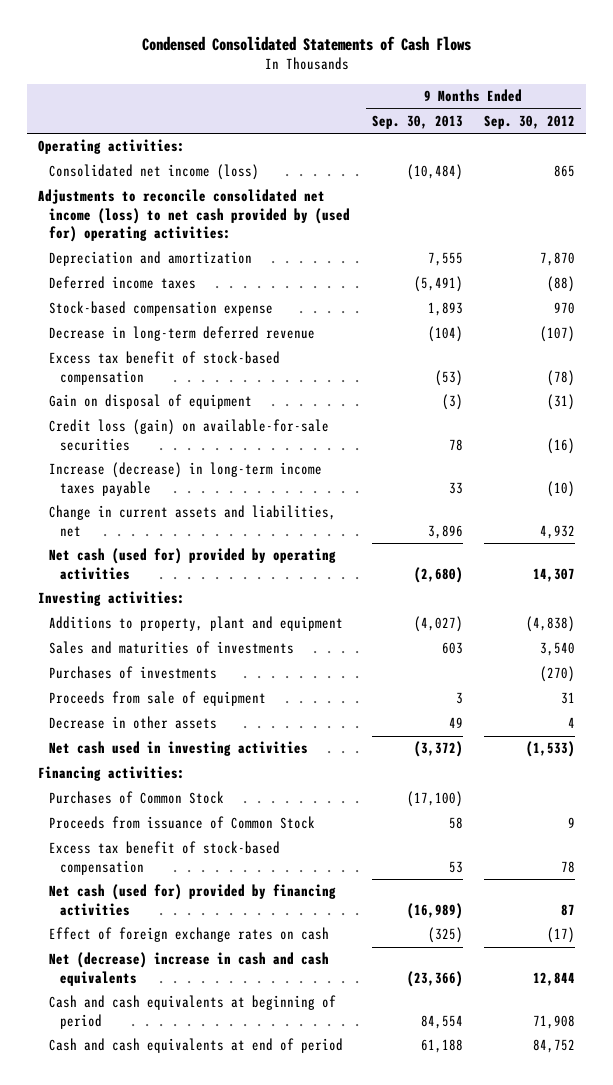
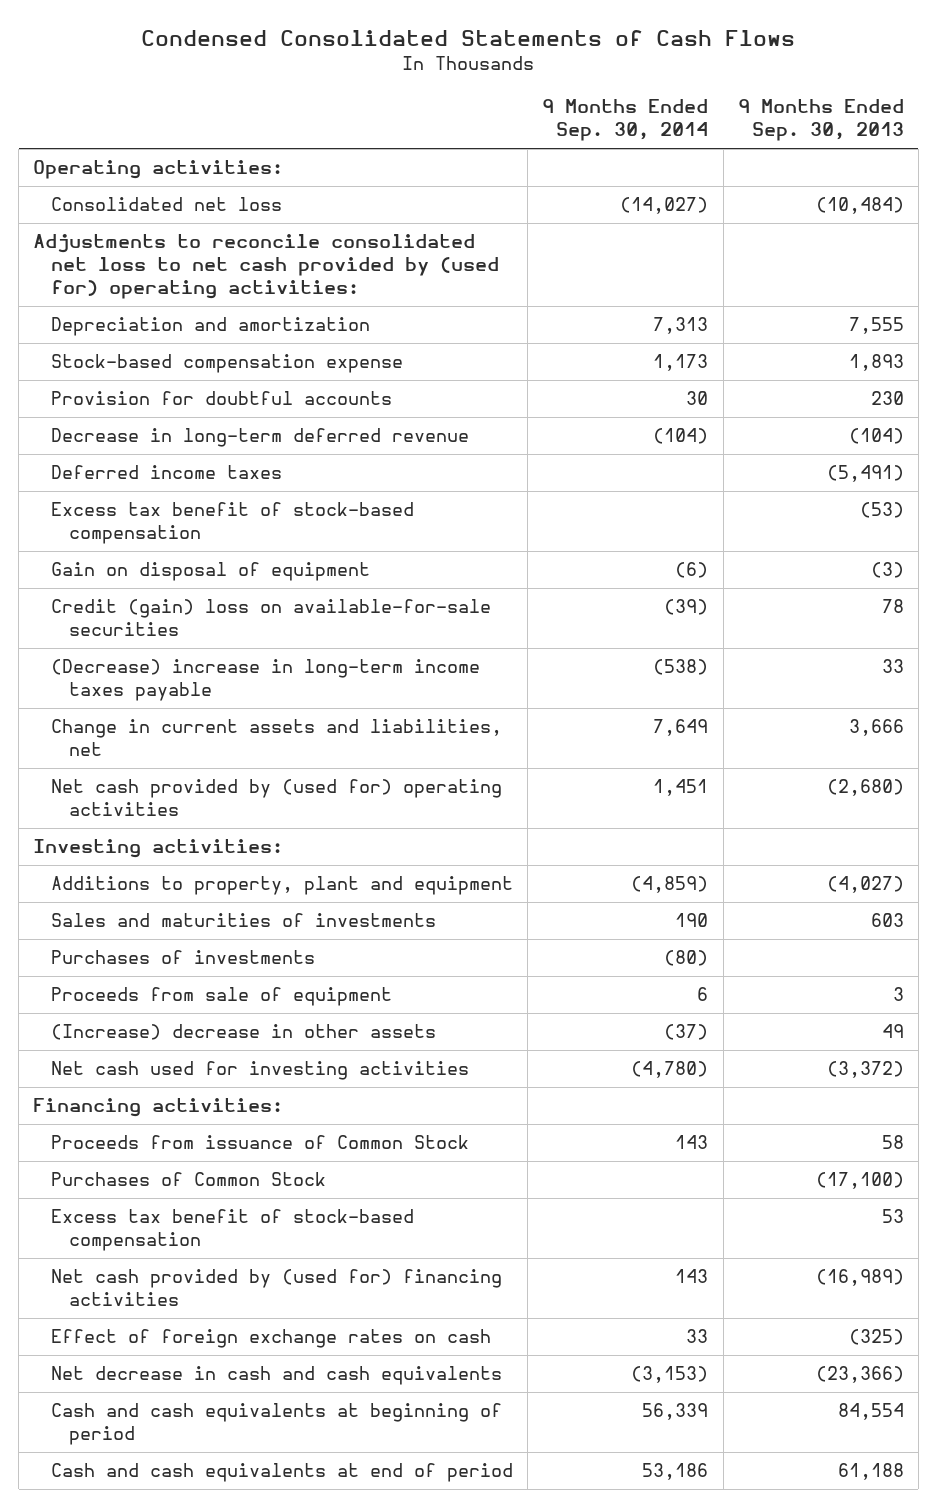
- | 9 Months Ended Sep. 30, 2013 | 9 Months Ended Sep. 30, 2012
+ | 9 Months Ended Sep. 30, 2014 | 9 Months Ended Sep. 30, 2013
- Consolidated net income (loss) | (10,484) | 865
- Adjustments to reconcile consolidated net income (loss) to net cash provided by (used for) operating activities:
+ Consolidated net loss | (14,027) | (10,484)
+ Adjustments to reconcile consolidated net loss to net cash provided by (used for) operating activities:
+ Provision for doubtful accounts | 30 | 230
moved down: Deferred income taxes | | (5,491)
- Credit loss (gain) on available-for-sale securities | 78 | (16)
- Increase (decrease) in long-term income taxes payable | 33 | (10)
- Change in current assets and liabilities, net | 3,896 | 4,932
- Net cash (used for) provided by operating activities | (2,680) | 14,307
+ Credit (gain) loss on available-for-sale securities | (39) | 78
+ (Decrease) increase in long-term income taxes payable | (538) | 33
+ Change in current assets and liabilities, net | 7,649 | 3,666
+ Net cash provided by (used for) operating activities | 1,451 | (2,680)
- Decrease in other assets | 49 | 4
- Net cash used in investing activities | (3,372) | (1,533)
+ (Increase) decrease in other assets | (37) | 49
+ Net cash used for investing activities | (4,780) | (3,372)
moved down: Purchases of Common Stock | | (17,100)
- Net cash (used for) provided by financing activities | (16,989) | 87
+ Net cash provided by (used for) financing activities | 143 | (16,989)
- Net (decrease) increase in cash and cash equivalents | (23,366) | 12,844
+ Net decrease in cash and cash equivalents | (3,153) | (23,366)

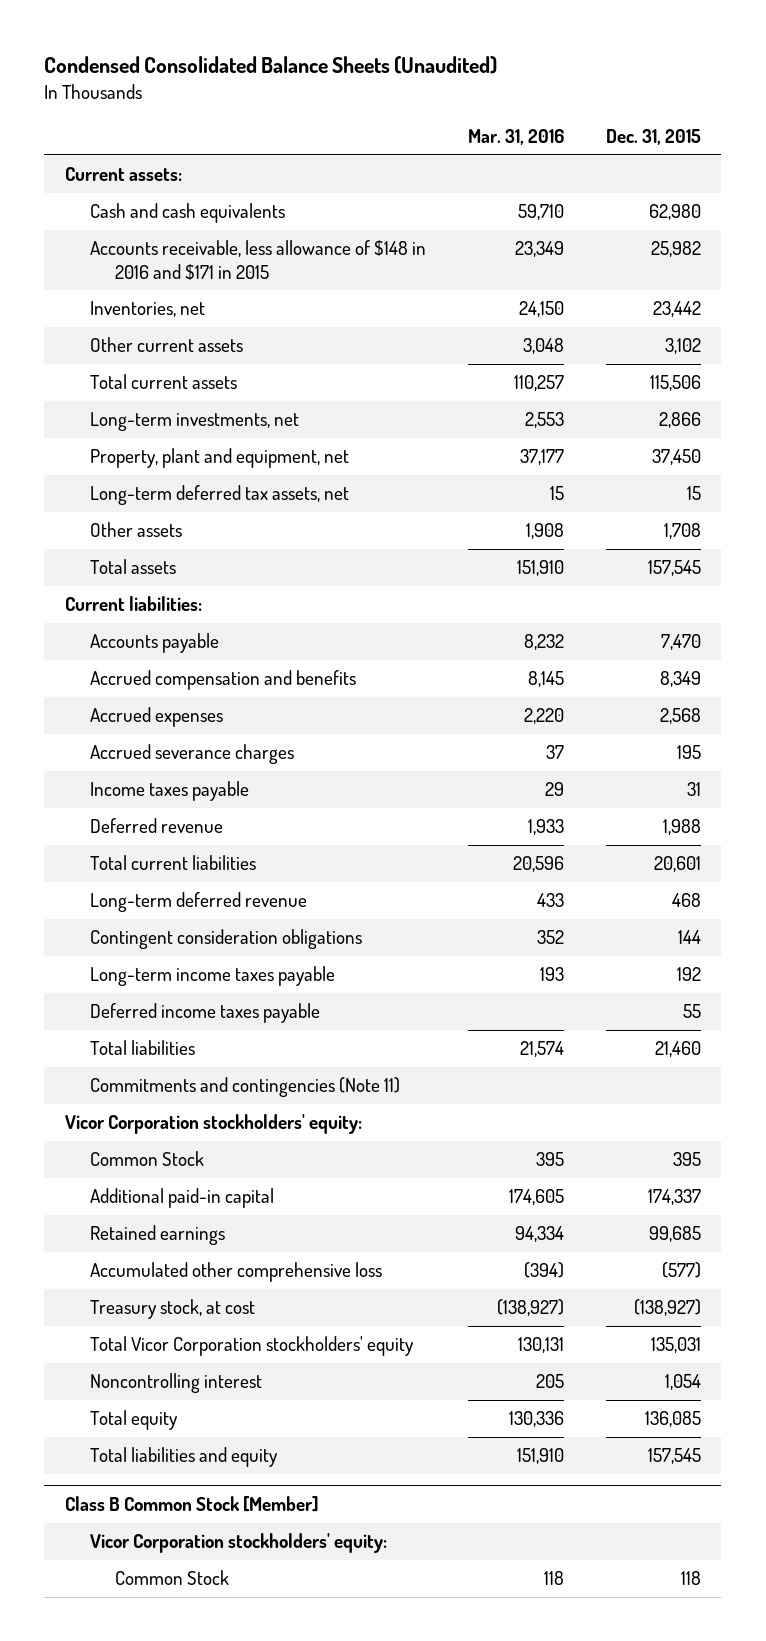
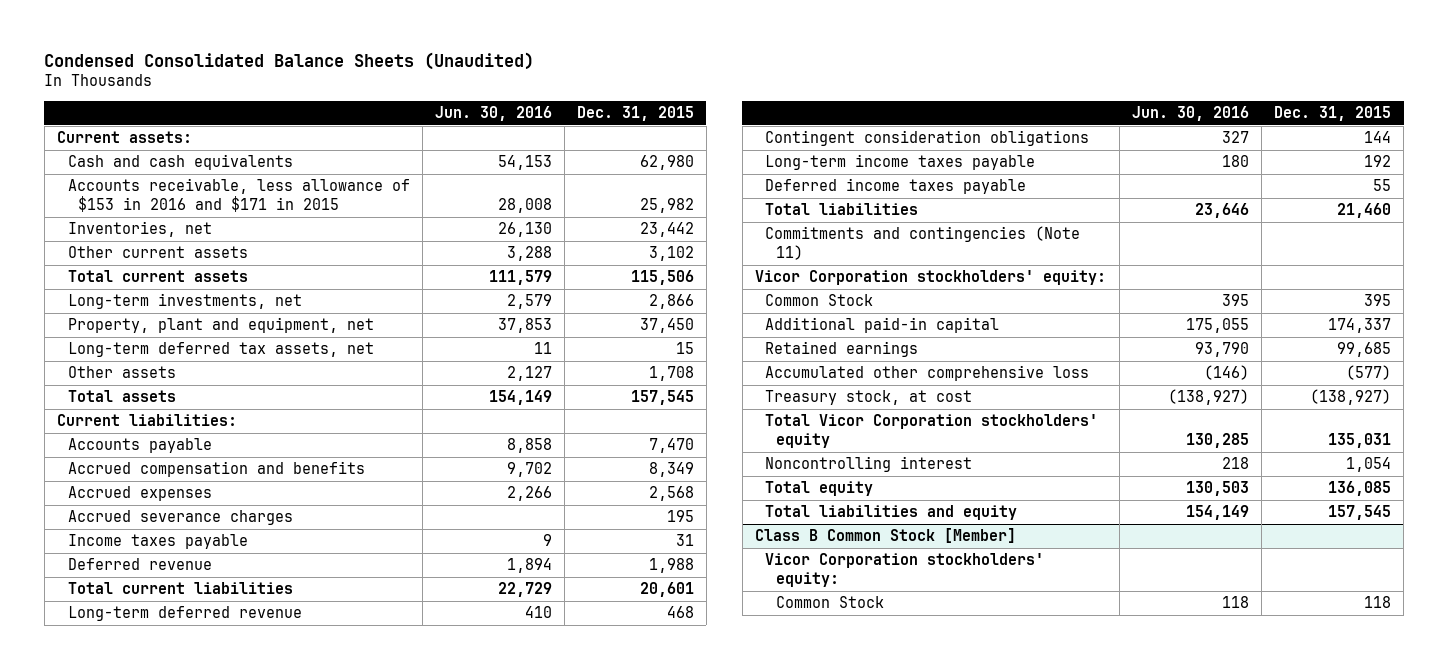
- | Mar. 31, 2016 | Dec. 31, 2015
+ | Jun. 30, 2016 | Dec. 31, 2015
- Accounts receivable, less allowance of $148 in 2016 and $171 in 2015 | 23,349 | 25,982
+ Accounts receivable, less allowance of $153 in 2016 and $171 in 2015 | 28,008 | 25,982

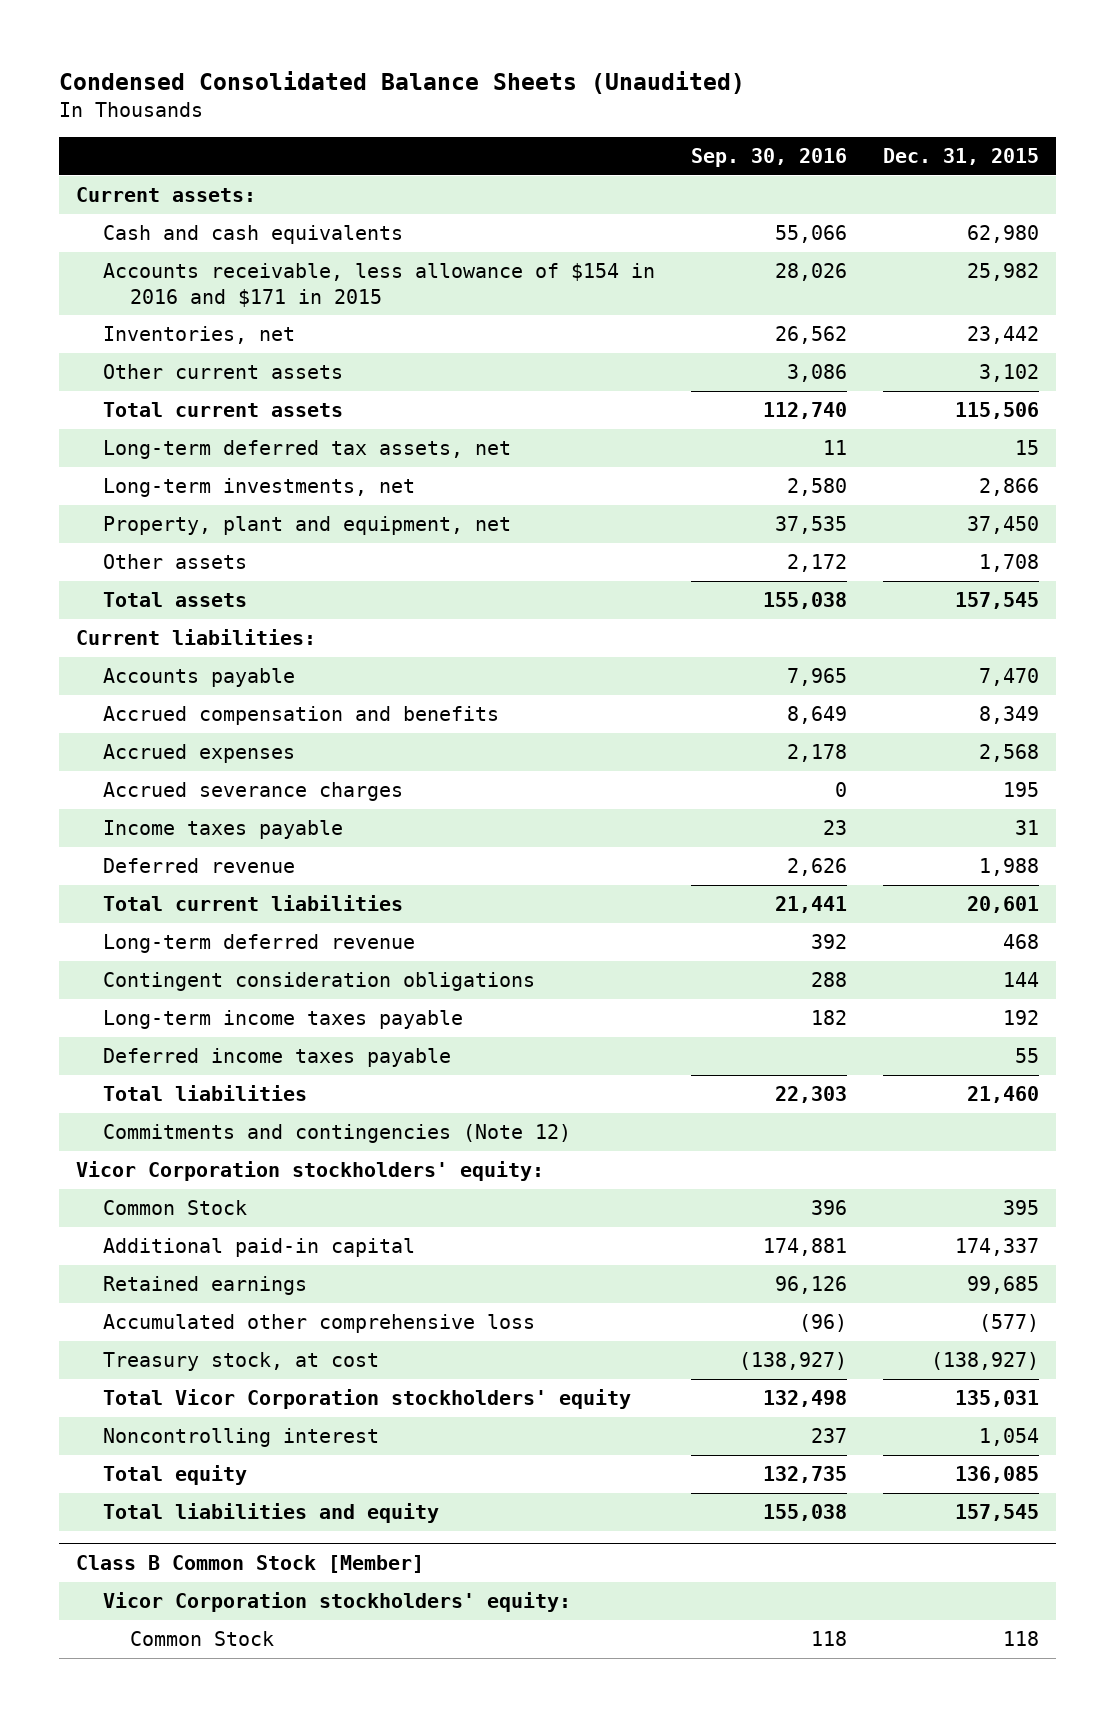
- | Jun. 30, 2016 | Dec. 31, 2015
+ | Sep. 30, 2016 | Dec. 31, 2015
- Accounts receivable, less allowance of $153 in 2016 and $171 in 2015 | 28,008 | 25,982
+ Accounts receivable, less allowance of $154 in 2016 and $171 in 2015 | 28,026 | 25,982
moved up: Long-term deferred tax assets, net | 11 | 15
- Commitments and contingencies (Note 11)
+ Commitments and contingencies (Note 12)

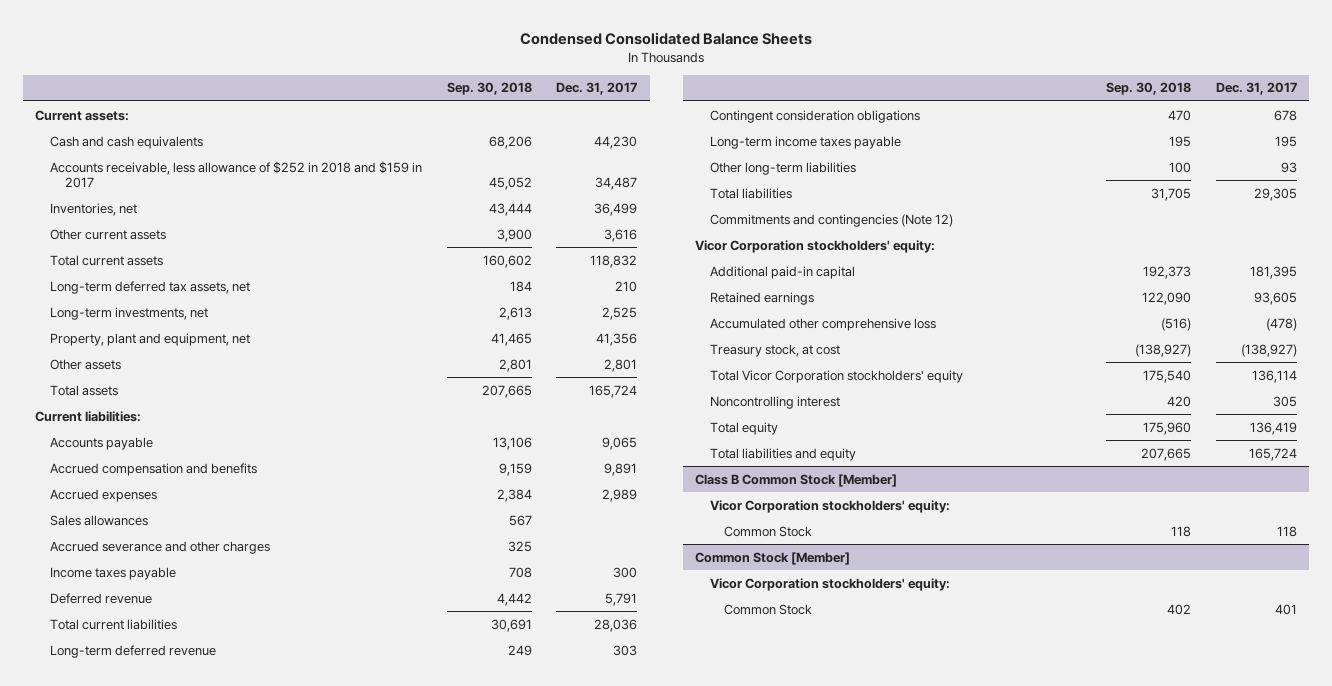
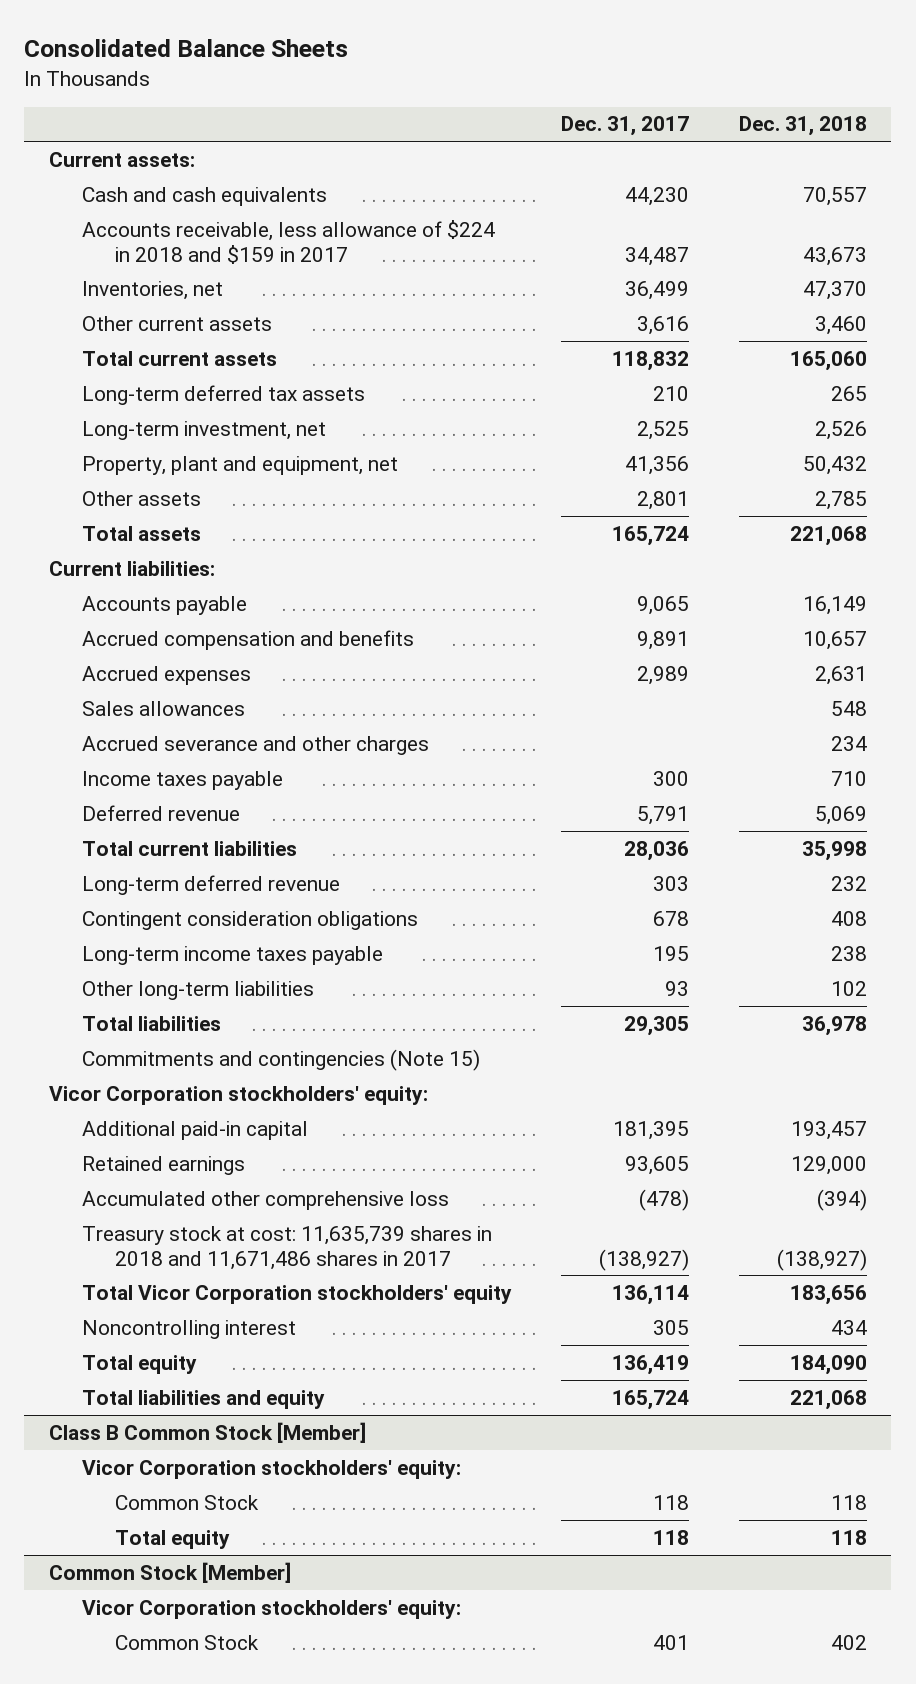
- Condensed Consolidated Balance Sheets
+ Consolidated Balance Sheets
- | Sep. 30, 2018 | Dec. 31, 2017
+ | Dec. 31, 2017 | Dec. 31, 2018
- Accounts receivable, less allowance of $252 in 2018 and $159 in 2017 | 45,052 | 34,487
+ Accounts receivable, less allowance of $224 in 2018 and $159 in 2017 | 34,487 | 43,673
- Long-term deferred tax assets, net | 184 | 210
- Long-term investments, net | 2,613 | 2,525
+ Long-term deferred tax assets | 210 | 265
+ Long-term investment, net | 2,525 | 2,526
- Commitments and contingencies (Note 12)
+ Commitments and contingencies (Note 15)
- Treasury stock, at cost | (138,927) | (138,927)
+ Treasury stock at cost: 11,635,739 shares in 2018 and 11,671,486 shares in 2017 | (138,927) | (138,927)
@ Class B Common Stock [Member]
+ Total equity | 118 | 118

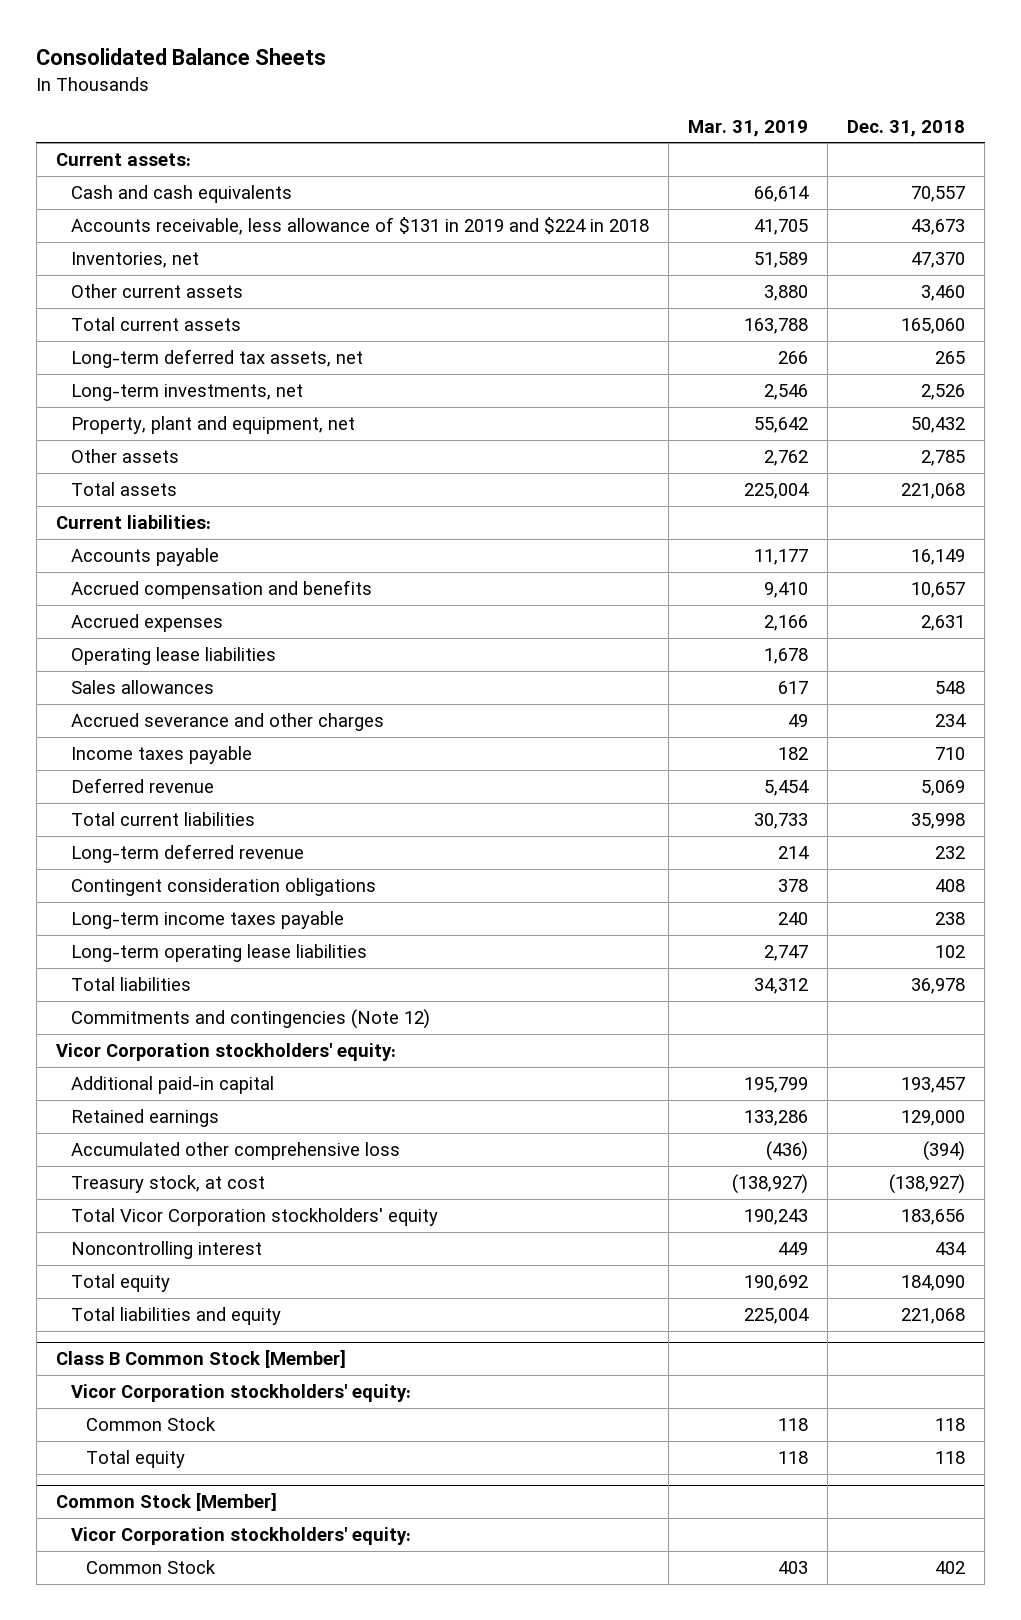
- | Dec. 31, 2017 | Dec. 31, 2018
+ | Mar. 31, 2019 | Dec. 31, 2018
- Accounts receivable, less allowance of $224 in 2018 and $159 in 2017 | 34,487 | 43,673
+ Accounts receivable, less allowance of $131 in 2019 and $224 in 2018 | 41,705 | 43,673
- Long-term deferred tax assets | 210 | 265
- Long-term investment, net | 2,525 | 2,526
+ Long-term deferred tax assets, net | 266 | 265
+ Long-term investments, net | 2,546 | 2,526
+ Operating lease liabilities | 1,678 |
- Other long-term liabilities | 93 | 102
+ Long-term operating lease liabilities | 2,747 | 102
- Commitments and contingencies (Note 15)
+ Commitments and contingencies (Note 12)
- Treasury stock at cost: 11,635,739 shares in 2018 and 11,671,486 shares in 2017 | (138,927) | (138,927)
+ Treasury stock, at cost | (138,927) | (138,927)

